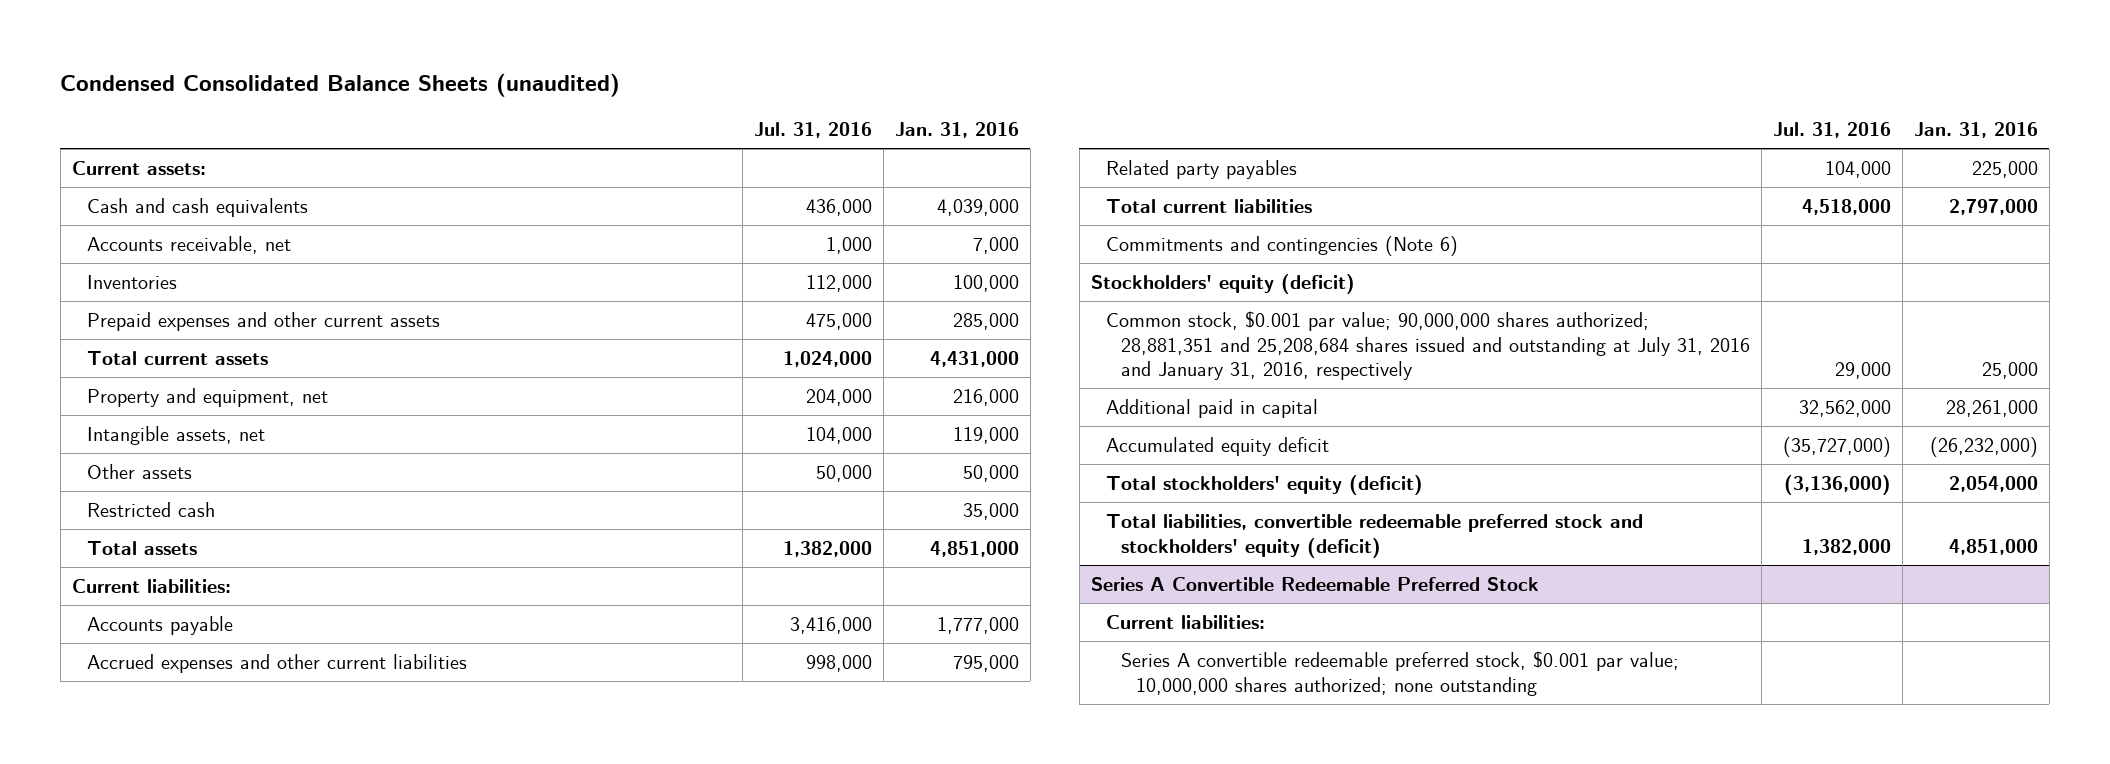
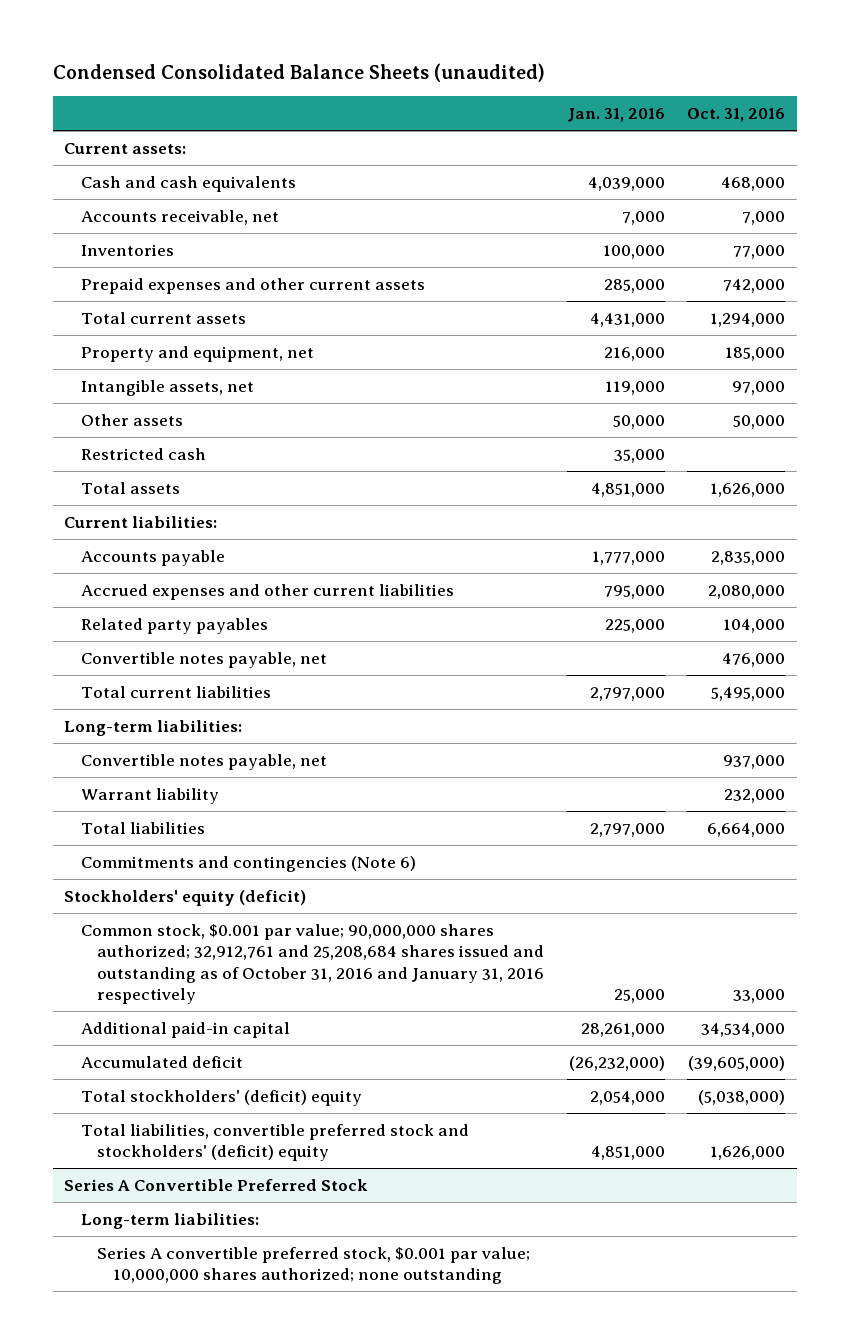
- | Jul. 31, 2016 | Jan. 31, 2016
+ | Jan. 31, 2016 | Oct. 31, 2016
+ Convertible notes payable, net | | 476,000
+ Long-term liabilities:
+ Convertible notes payable, net | | 937,000
+ Warrant liability | | 232,000
+ Total liabilities | 2,797,000 | 6,664,000
- Common stock, $0.001 par value; 90,000,000 shares authorized; 28,881,351 and 25,208,684 shares issued and outstanding at July 31, 2016 and January 31, 2016, respectively | 29,000 | 25,000
- Additional paid in capital | 32,562,000 | 28,261,000
- Accumulated equity deficit | (35,727,000) | (26,232,000)
- Total stockholders' equity (deficit) | (3,136,000) | 2,054,000
- Total liabilities, convertible redeemable preferred stock and stockholders' equity (deficit) | 1,382,000 | 4,851,000
- Series A Convertible Redeemable Preferred Stock
- Current liabilities:
- Series A convertible redeemable preferred stock, $0.001 par value; 10,000,000 shares authorized; none outstanding
+ Common stock, $0.001 par value; 90,000,000 shares authorized; 32,912,761 and 25,208,684 shares issued and outstanding as of October 31, 2016 and January 31, 2016 respectively | 25,000 | 33,000
+ Additional paid-in capital | 28,261,000 | 34,534,000
+ Accumulated deficit | (26,232,000) | (39,605,000)
+ Total stockholders' (deficit) equity | 2,054,000 | (5,038,000)
+ Total liabilities, convertible preferred stock and stockholders' (deficit) equity | 4,851,000 | 1,626,000
+ Series A Convertible Preferred Stock
+ Long-term liabilities:
+ Series A convertible preferred stock, $0.001 par value; 10,000,000 shares authorized; none outstanding

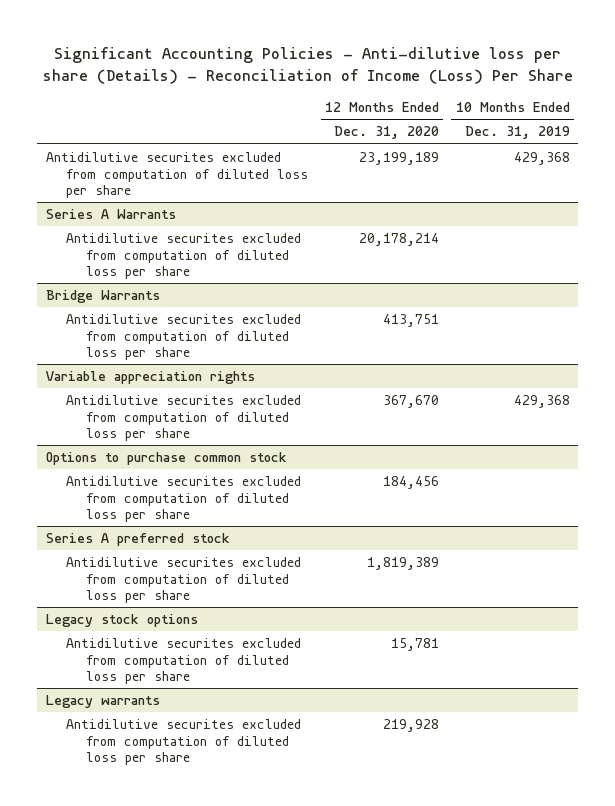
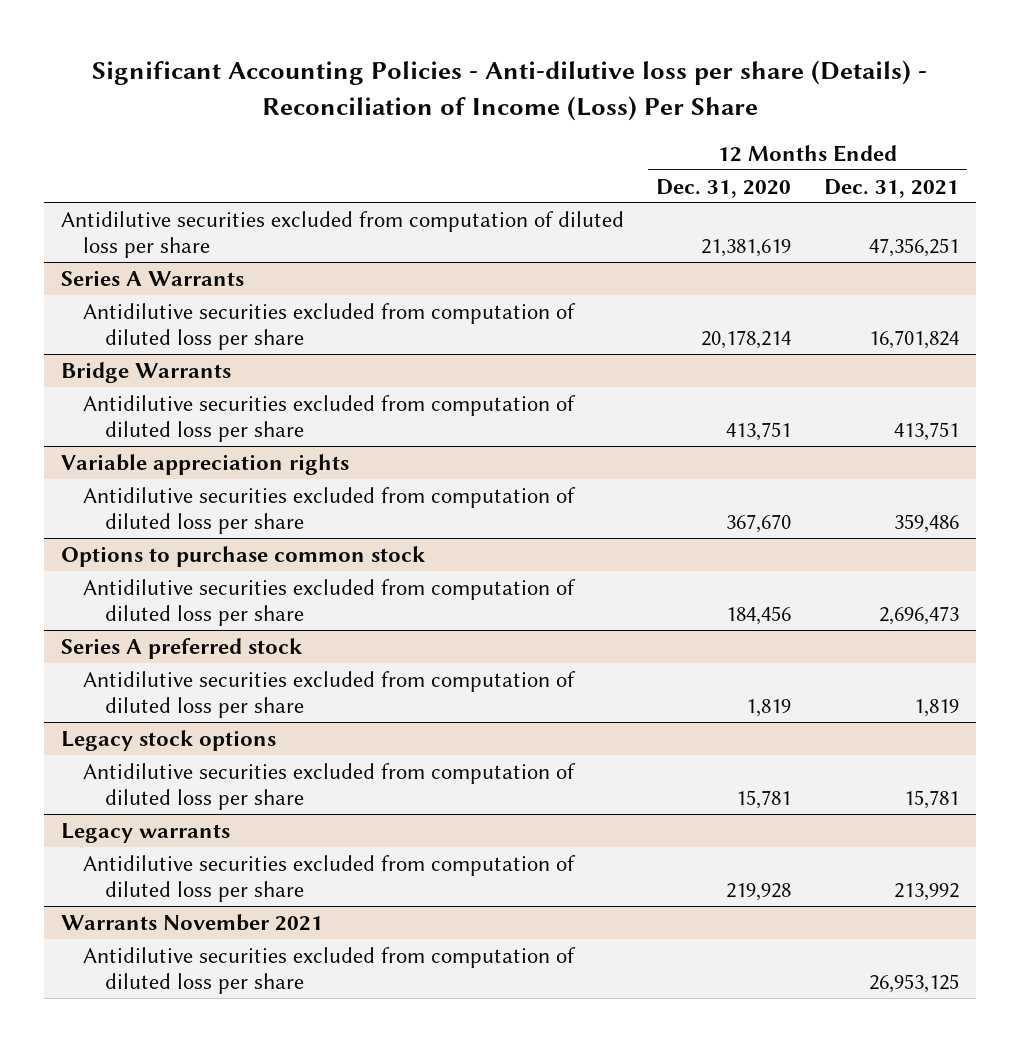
- | 12 Months Ended Dec. 31, 2020 | 10 Months Ended Dec. 31, 2019
+ | 12 Months Ended Dec. 31, 2020 | 12 Months Ended Dec. 31, 2021
- Antidilutive securites excluded from computation of diluted loss per share | 23,199,189 | 429,368
+ Antidilutive securities excluded from computation of diluted loss per share | 21,381,619 | 47,356,251
@ Series A Warrants
- Antidilutive securites excluded from computation of diluted loss per share | 20,178,214 |
+ Antidilutive securities excluded from computation of diluted loss per share | 20,178,214 | 16,701,824
@ Bridge Warrants
- Antidilutive securites excluded from computation of diluted loss per share | 413,751 |
+ Antidilutive securities excluded from computation of diluted loss per share | 413,751 | 413,751
@ Variable appreciation rights
- Antidilutive securites excluded from computation of diluted loss per share | 367,670 | 429,368
+ Antidilutive securities excluded from computation of diluted loss per share | 367,670 | 359,486
@ Options to purchase common stock
- Antidilutive securites excluded from computation of diluted loss per share | 184,456 |
+ Antidilutive securities excluded from computation of diluted loss per share | 184,456 | 2,696,473
@ Series A preferred stock
- Antidilutive securites excluded from computation of diluted loss per share | 1,819,389 |
+ Antidilutive securities excluded from computation of diluted loss per share | 1,819 | 1,819
@ Legacy stock options
- Antidilutive securites excluded from computation of diluted loss per share | 15,781 |
+ Antidilutive securities excluded from computation of diluted loss per share | 15,781 | 15,781
@ Legacy warrants
- Antidilutive securites excluded from computation of diluted loss per share | 219,928 |
+ Antidilutive securities excluded from computation of diluted loss per share | 219,928 | 213,992
+ Warrants November 2021
+ Antidilutive securities excluded from computation of diluted loss per share | | 26,953,125

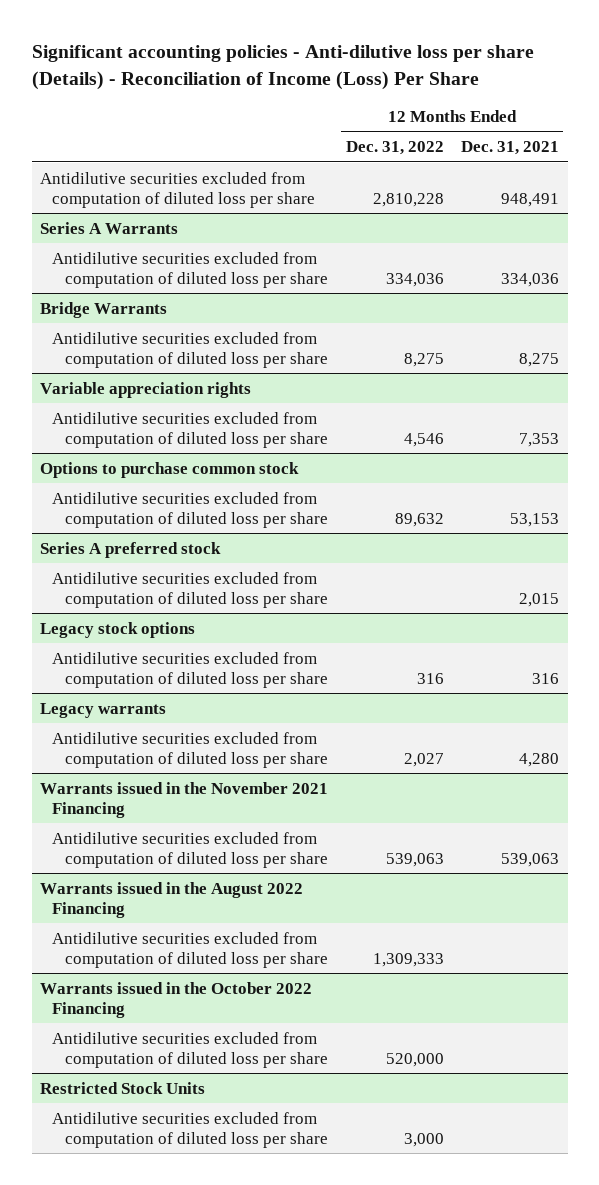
- Significant Accounting Policies - Anti-dilutive loss per share (Details) - Reconciliation of Income (Loss) Per Share
+ Significant accounting policies - Anti-dilutive loss per share (Details) - Reconciliation of Income (Loss) Per Share
- | 12 Months Ended Dec. 31, 2020 | 12 Months Ended Dec. 31, 2021
+ | 12 Months Ended Dec. 31, 2022 | 12 Months Ended Dec. 31, 2021
- Antidilutive securities excluded from computation of diluted loss per share | 21,381,619 | 47,356,251
+ Antidilutive securities excluded from computation of diluted loss per share | 2,810,228 | 948,491
@ Series A Warrants
- Antidilutive securities excluded from computation of diluted loss per share | 20,178,214 | 16,701,824
+ Antidilutive securities excluded from computation of diluted loss per share | 334,036 | 334,036
@ Bridge Warrants
- Antidilutive securities excluded from computation of diluted loss per share | 413,751 | 413,751
+ Antidilutive securities excluded from computation of diluted loss per share | 8,275 | 8,275
@ Variable appreciation rights
- Antidilutive securities excluded from computation of diluted loss per share | 367,670 | 359,486
+ Antidilutive securities excluded from computation of diluted loss per share | 4,546 | 7,353
@ Options to purchase common stock
- Antidilutive securities excluded from computation of diluted loss per share | 184,456 | 2,696,473
+ Antidilutive securities excluded from computation of diluted loss per share | 89,632 | 53,153
@ Series A preferred stock
- Antidilutive securities excluded from computation of diluted loss per share | 1,819 | 1,819
+ Antidilutive securities excluded from computation of diluted loss per share | | 2,015
@ Legacy stock options
- Antidilutive securities excluded from computation of diluted loss per share | 15,781 | 15,781
+ Antidilutive securities excluded from computation of diluted loss per share | 316 | 316
@ Legacy warrants
- Antidilutive securities excluded from computation of diluted loss per share | 219,928 | 213,992
- Warrants November 2021
- Antidilutive securities excluded from computation of diluted loss per share | | 26,953,125
@ Legacy warrants
+ Antidilutive securities excluded from computation of diluted loss per share | 2,027 | 4,280
+ Warrants issued in the November 2021 Financing
+ Antidilutive securities excluded from computation of diluted loss per share | 539,063 | 539,063
+ Warrants issued in the August 2022 Financing
+ Antidilutive securities excluded from computation of diluted loss per share | 1,309,333 |
+ Warrants issued in the October 2022 Financing
+ Antidilutive securities excluded from computation of diluted loss per share | 520,000 |
+ Restricted Stock Units
+ Antidilutive securities excluded from computation of diluted loss per share | 3,000 |

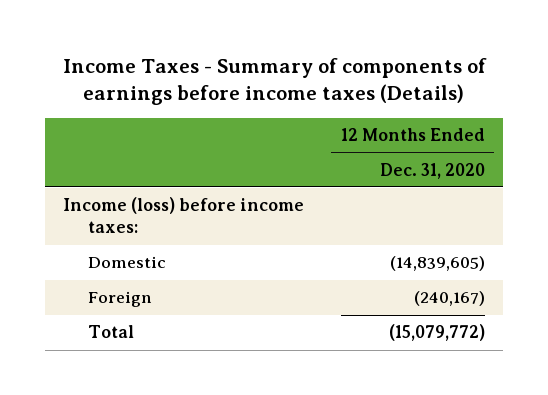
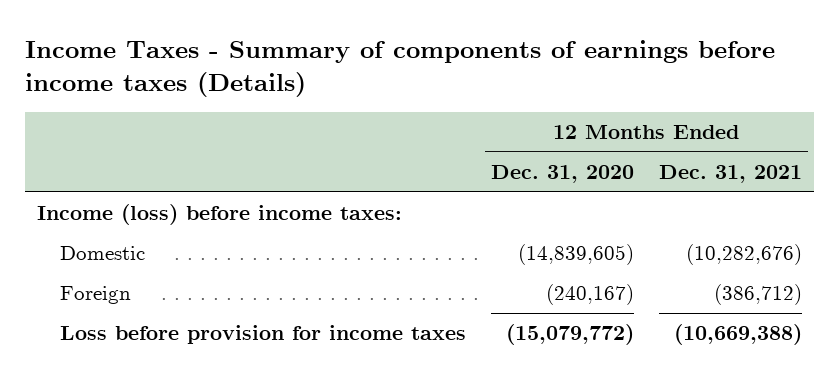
- | 12 Months Ended Dec. 31, 2020
+ | 12 Months Ended Dec. 31, 2020 | 12 Months Ended Dec. 31, 2021
- Total | (15,079,772)
+ Loss before provision for income taxes | (15,079,772) | (10,669,388)

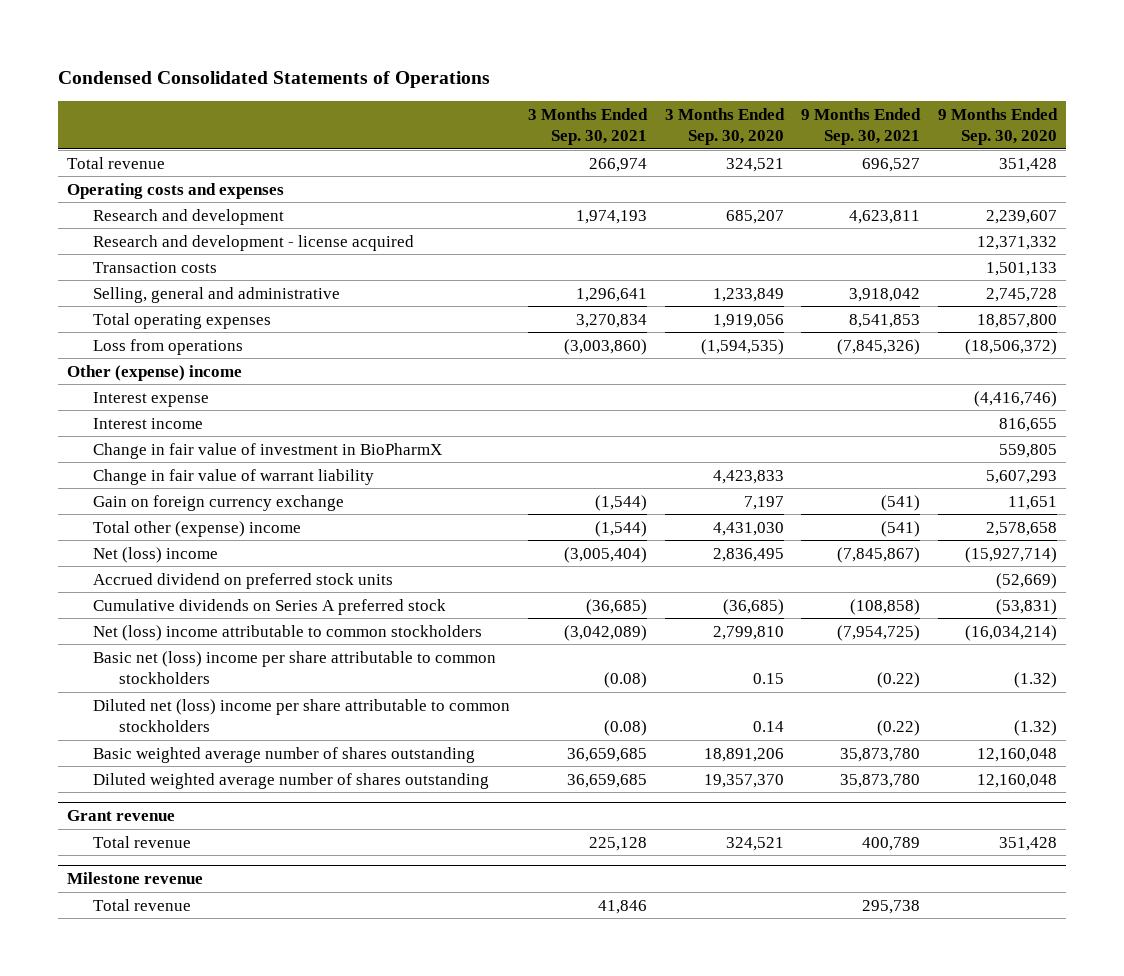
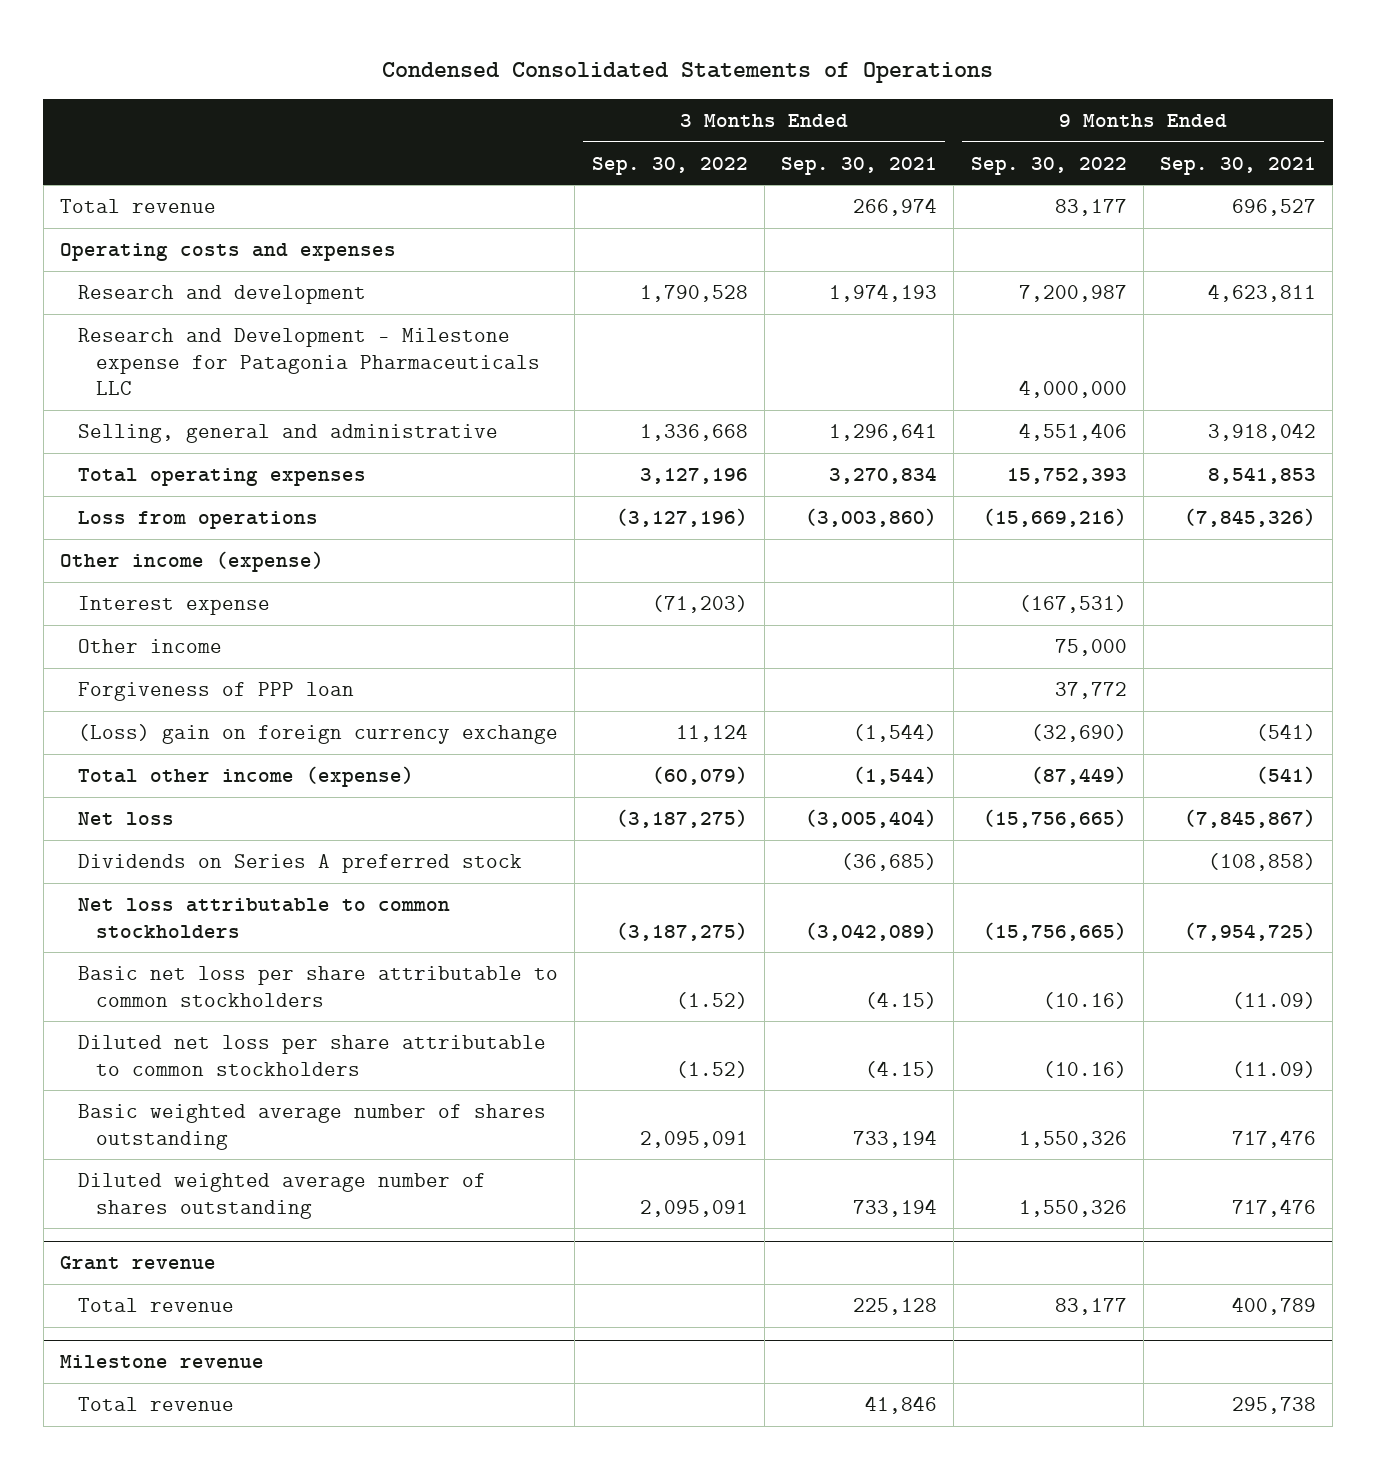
- | 3 Months Ended Sep. 30, 2021 | 3 Months Ended Sep. 30, 2020 | 9 Months Ended Sep. 30, 2021 | 9 Months Ended Sep. 30, 2020
+ | 3 Months Ended Sep. 30, 2022 | 3 Months Ended Sep. 30, 2021 | 9 Months Ended Sep. 30, 2022 | 9 Months Ended Sep. 30, 2021
- Research and development - license acquired | | | | 12,371,332
- Transaction costs | | | | 1,501,133
+ Research and Development - Milestone expense for Patagonia Pharmaceuticals LLC | | | 4,000,000 |
- Other (expense) income
+ Other income (expense)
- Interest income | | | | 816,655
- Change in fair value of investment in BioPharmX | | | | 559,805
- Change in fair value of warrant liability | | 4,423,833 | | 5,607,293
- Gain on foreign currency exchange | (1,544) | 7,197 | (541) | 11,651
- Total other (expense) income | (1,544) | 4,431,030 | (541) | 2,578,658
- Net (loss) income | (3,005,404) | 2,836,495 | (7,845,867) | (15,927,714)
- Accrued dividend on preferred stock units | | | | (52,669)
- Cumulative dividends on Series A preferred stock | (36,685) | (36,685) | (108,858) | (53,831)
- Net (loss) income attributable to common stockholders | (3,042,089) | 2,799,810 | (7,954,725) | (16,034,214)
- Basic net (loss) income per share attributable to common stockholders | (0.08) | 0.15 | (0.22) | (1.32)
- Diluted net (loss) income per share attributable to common stockholders | (0.08) | 0.14 | (0.22) | (1.32)
- Basic weighted average number of shares outstanding | 36,659,685 | 18,891,206 | 35,873,780 | 12,160,048
- Diluted weighted average number of shares outstanding | 36,659,685 | 19,357,370 | 35,873,780 | 12,160,048
+ Other income | | | 75,000 |
+ Forgiveness of PPP loan | | | 37,772 |
+ (Loss) gain on foreign currency exchange | 11,124 | (1,544) | (32,690) | (541)
+ Total other income (expense) | (60,079) | (1,544) | (87,449) | (541)
+ Net loss | (3,187,275) | (3,005,404) | (15,756,665) | (7,845,867)
+ Dividends on Series A preferred stock | | (36,685) | | (108,858)
+ Net loss attributable to common stockholders | (3,187,275) | (3,042,089) | (15,756,665) | (7,954,725)
+ Basic net loss per share attributable to common stockholders | (1.52) | (4.15) | (10.16) | (11.09)
+ Diluted net loss per share attributable to common stockholders | (1.52) | (4.15) | (10.16) | (11.09)
+ Basic weighted average number of shares outstanding | 2,095,091 | 733,194 | 1,550,326 | 717,476
+ Diluted weighted average number of shares outstanding | 2,095,091 | 733,194 | 1,550,326 | 717,476

